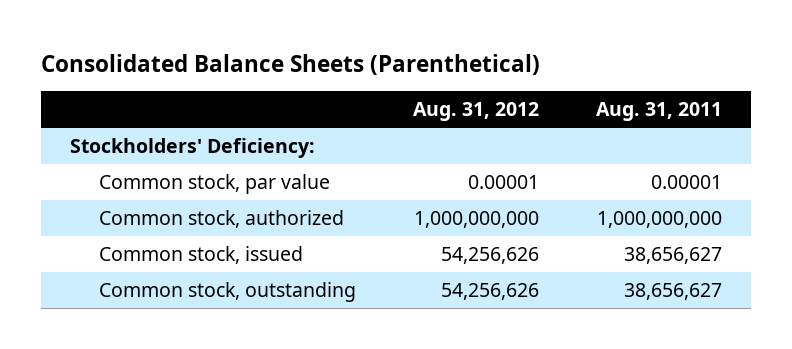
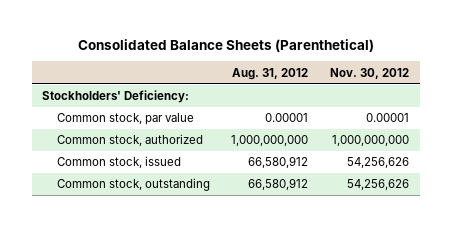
- | Aug. 31, 2012 | Aug. 31, 2011
+ | Aug. 31, 2012 | Nov. 30, 2012
- Common stock, issued | 54,256,626 | 38,656,627
- Common stock, outstanding | 54,256,626 | 38,656,627
+ Common stock, issued | 66,580,912 | 54,256,626
+ Common stock, outstanding | 66,580,912 | 54,256,626

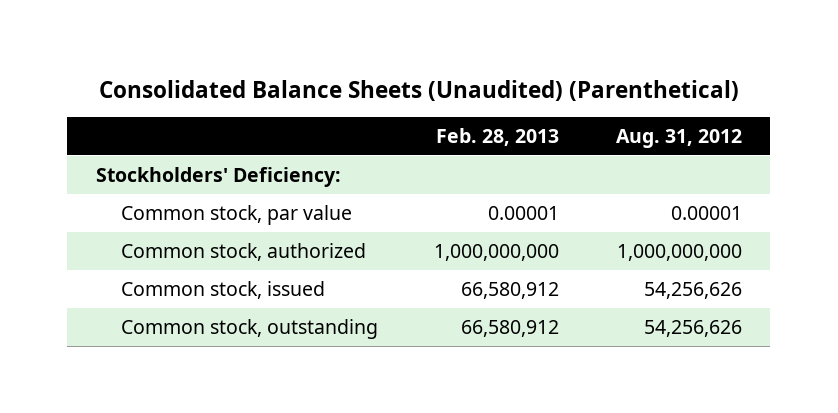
- Consolidated Balance Sheets (Parenthetical)
+ Consolidated Balance Sheets (Unaudited) (Parenthetical)
- | Aug. 31, 2012 | Nov. 30, 2012
+ | Feb. 28, 2013 | Aug. 31, 2012
- Common stock, issued | 66,580,912 | 54,256,626
- Common stock, outstanding | 66,580,912 | 54,256,626
+ Common stock, issued | 66,580,912 | 54,256,626
+ Common stock, outstanding | 66,580,912 | 54,256,626

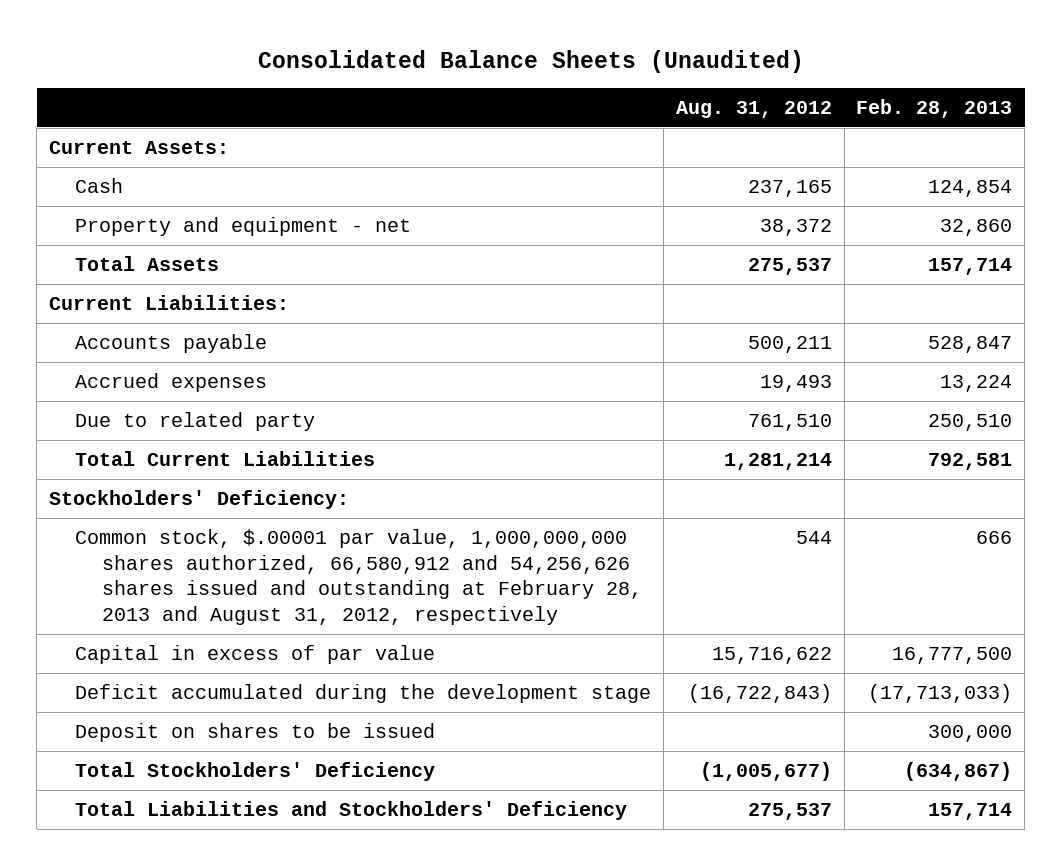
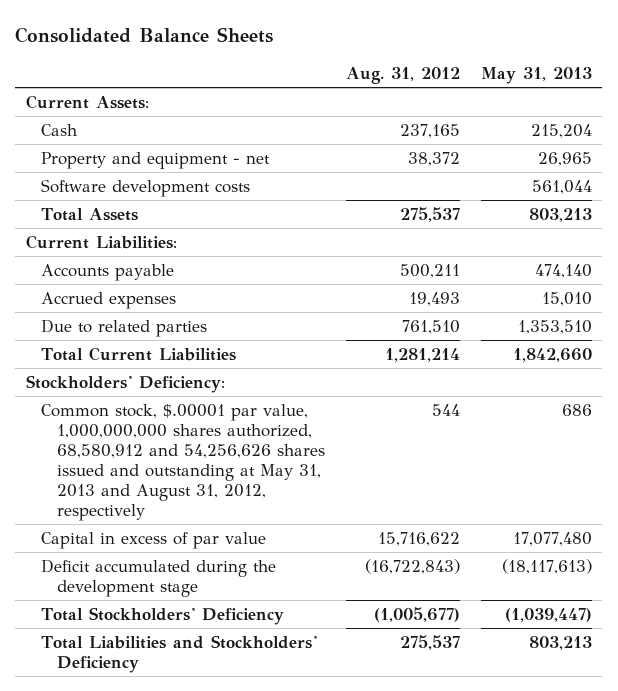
- Consolidated Balance Sheets (Unaudited)
+ Consolidated Balance Sheets
- | Aug. 31, 2012 | Feb. 28, 2013
+ | Aug. 31, 2012 | May 31, 2013
+ Software development costs | | 561,044
- Due to related party | 761,510 | 250,510
+ Due to related parties | 761,510 | 1,353,510
- Common stock, $.00001 par value, 1,000,000,000 shares authorized, 66,580,912 and 54,256,626 shares issued and outstanding at February 28, 2013 and August 31, 2012, respectively | 544 | 666
+ Common stock, $.00001 par value, 1,000,000,000 shares authorized, 68,580,912 and 54,256,626 shares issued and outstanding at May 31, 2013 and August 31, 2012, respectively | 544 | 686
- Deposit on shares to be issued | | 300,000

